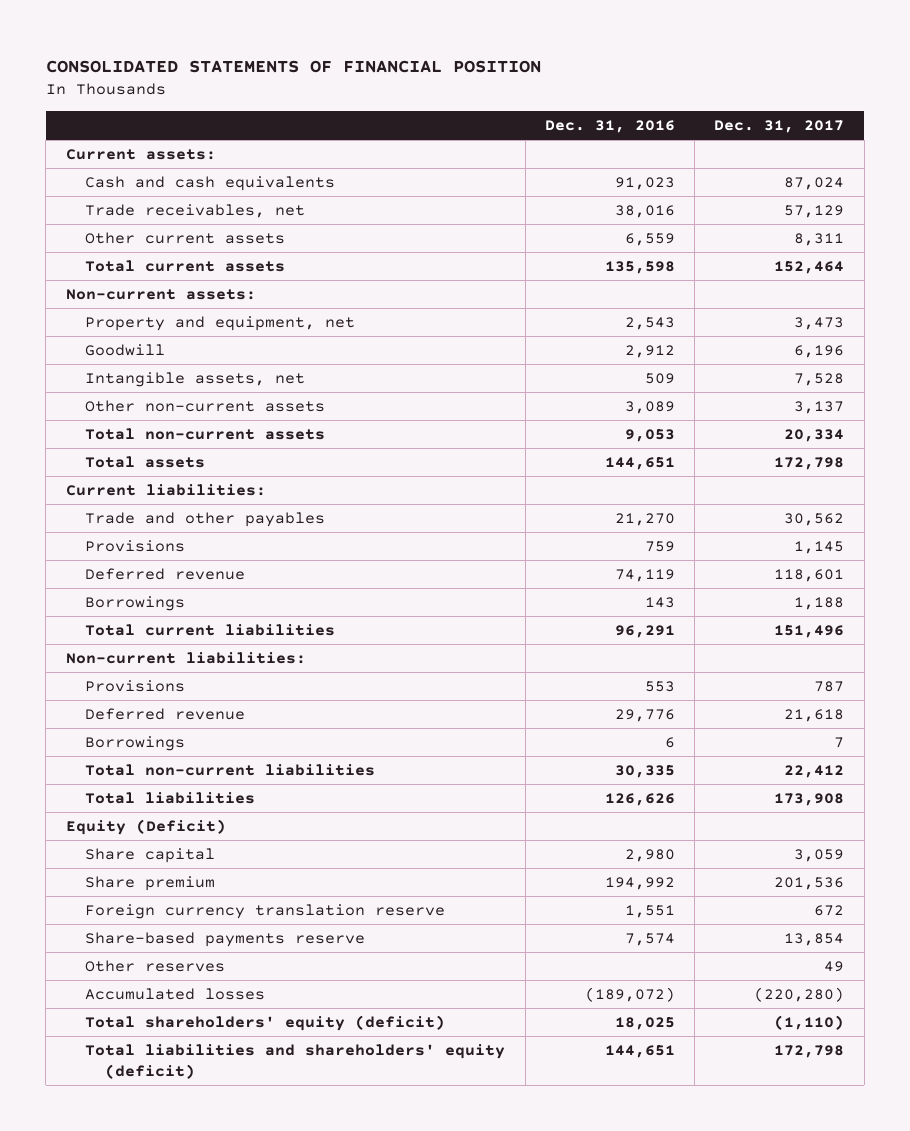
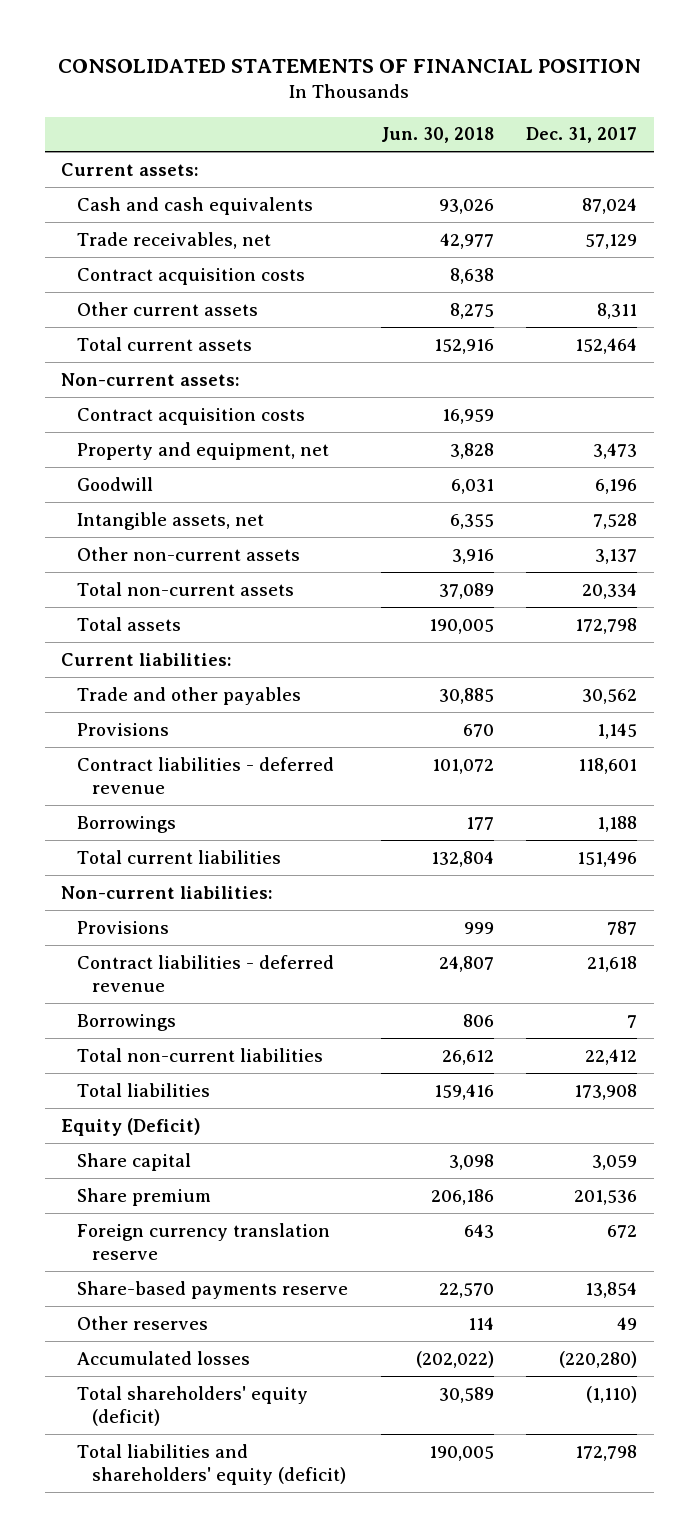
- | Dec. 31, 2016 | Dec. 31, 2017
+ | Jun. 30, 2018 | Dec. 31, 2017
+ Contract acquisition costs | 8,638 |
+ Contract acquisition costs | 16,959 |
- Deferred revenue | 74,119 | 118,601
+ Contract liabilities - deferred revenue | 101,072 | 118,601
- Deferred revenue | 29,776 | 21,618
+ Contract liabilities - deferred revenue | 24,807 | 21,618

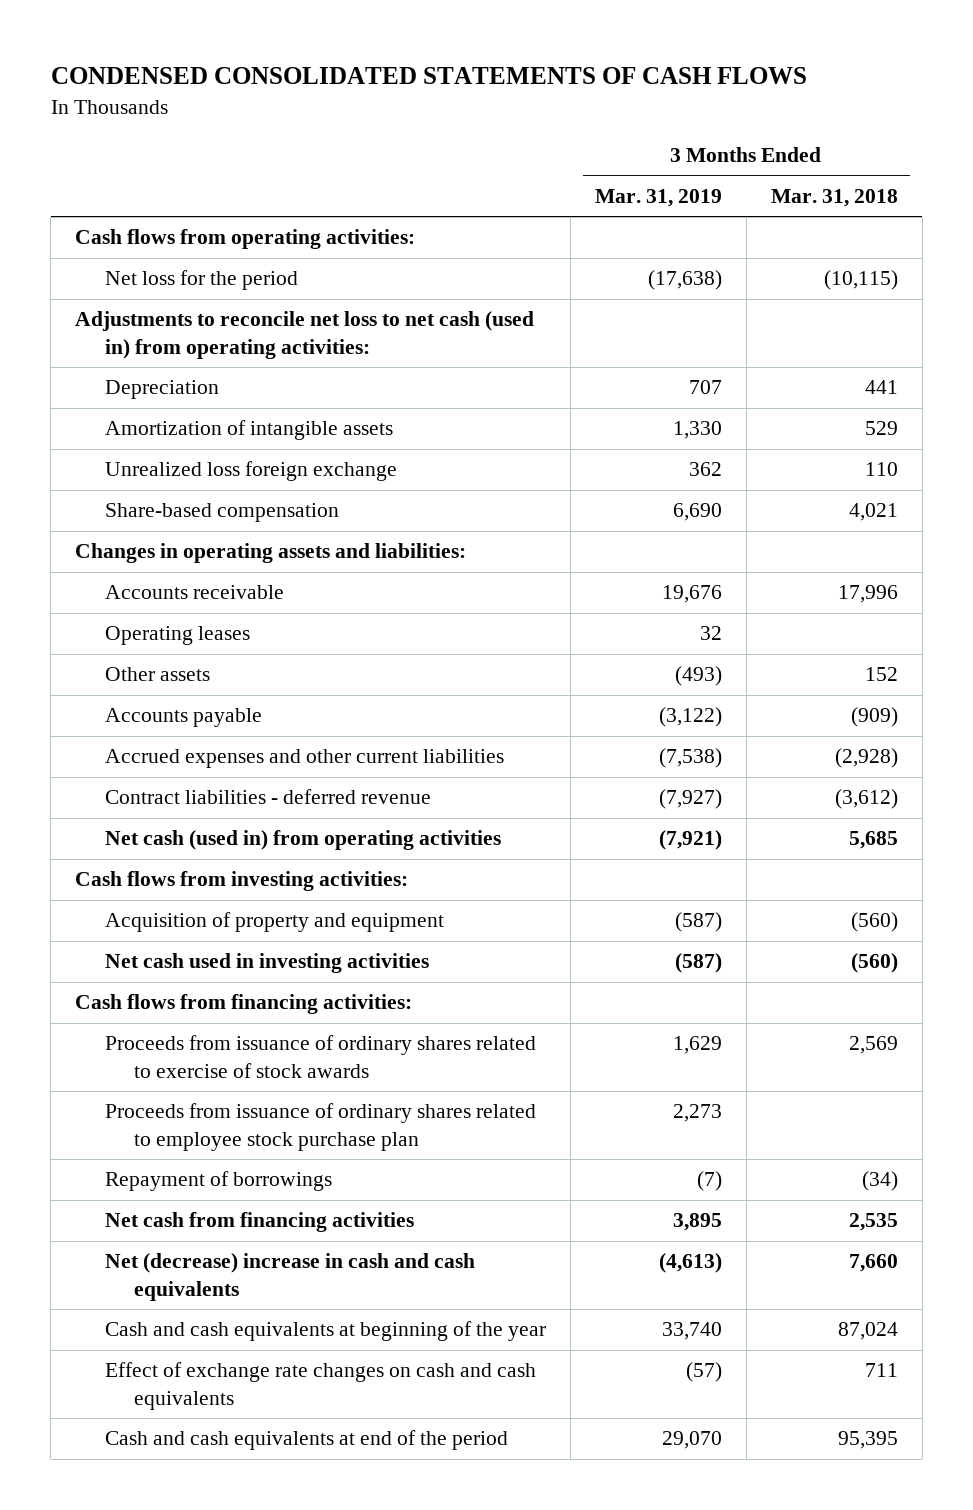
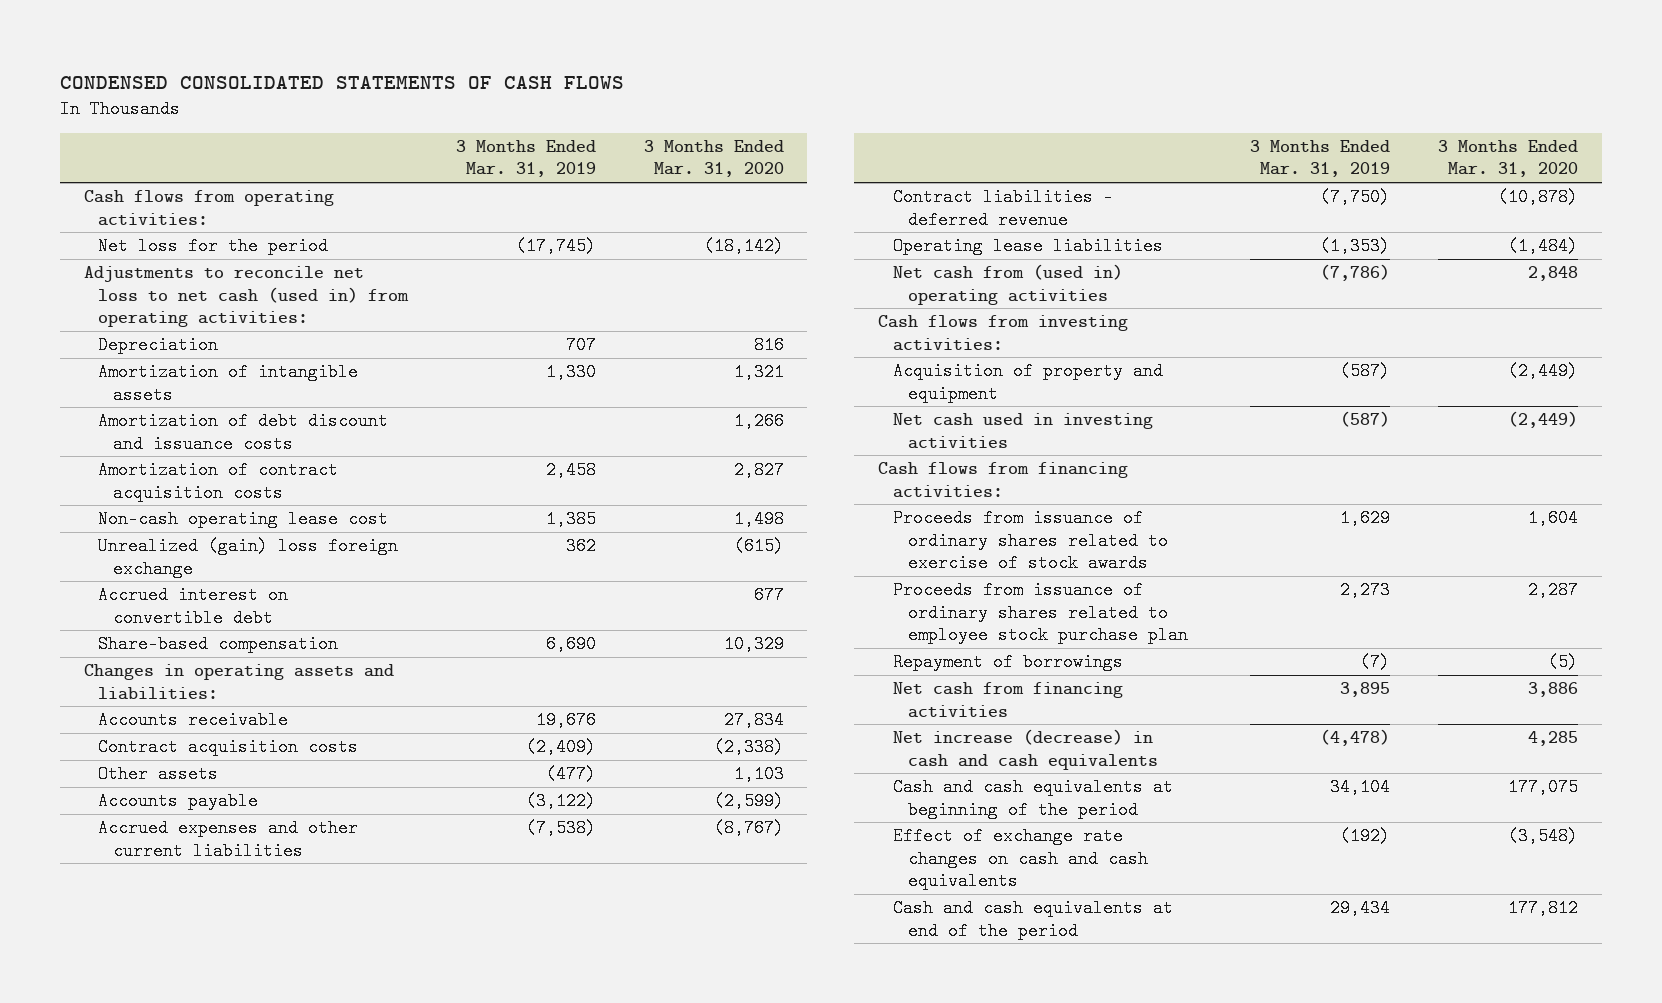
- | 3 Months Ended Mar. 31, 2019 | 3 Months Ended Mar. 31, 2018
+ | 3 Months Ended Mar. 31, 2019 | 3 Months Ended Mar. 31, 2020
- Net loss for the period | (17,638) | (10,115)
+ Net loss for the period | (17,745) | (18,142)
- Unrealized loss foreign exchange | 362 | 110
+ Amortization of debt discount and issuance costs | | 1,266
+ Amortization of contract acquisition costs | 2,458 | 2,827
+ Non-cash operating lease cost | 1,385 | 1,498
+ Unrealized (gain) loss foreign exchange | 362 | (615)
+ Accrued interest on convertible debt | | 677
- Operating leases | 32 |
- Other assets | (493) | 152
+ Contract acquisition costs | (2,409) | (2,338)
+ Other assets | (477) | 1,103
- Contract liabilities - deferred revenue | (7,927) | (3,612)
- Net cash (used in) from operating activities | (7,921) | 5,685
+ Contract liabilities - deferred revenue | (7,750) | (10,878)
+ Operating lease liabilities | (1,353) | (1,484)
+ Net cash from (used in) operating activities | (7,786) | 2,848
- Net (decrease) increase in cash and cash equivalents | (4,613) | 7,660
- Cash and cash equivalents at beginning of the year | 33,740 | 87,024
- Effect of exchange rate changes on cash and cash equivalents | (57) | 711
- Cash and cash equivalents at end of the period | 29,070 | 95,395
+ Net increase (decrease) in cash and cash equivalents | (4,478) | 4,285
+ Cash and cash equivalents at beginning of the period | 34,104 | 177,075
+ Effect of exchange rate changes on cash and cash equivalents | (192) | (3,548)
+ Cash and cash equivalents at end of the period | 29,434 | 177,812

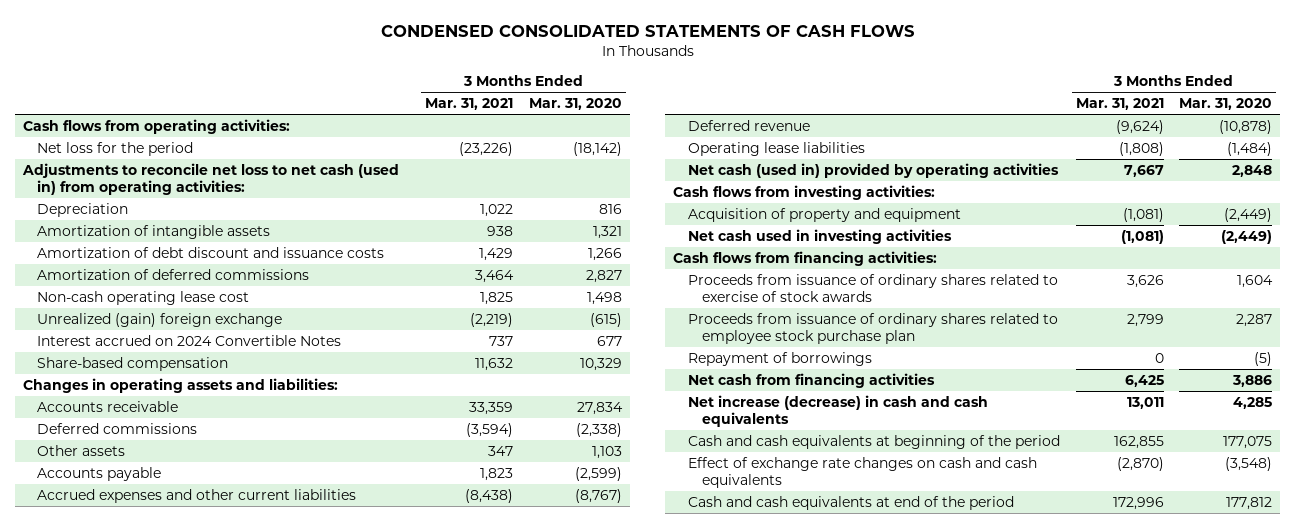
- | 3 Months Ended Mar. 31, 2019 | 3 Months Ended Mar. 31, 2020
+ | 3 Months Ended Mar. 31, 2021 | 3 Months Ended Mar. 31, 2020
- Amortization of contract acquisition costs | 2,458 | 2,827
+ Amortization of deferred commissions | 3,464 | 2,827
- Unrealized (gain) loss foreign exchange | 362 | (615)
- Accrued interest on convertible debt | | 677
+ Unrealized (gain) foreign exchange | (2,219) | (615)
+ Interest accrued on 2024 Convertible Notes | 737 | 677
- Contract acquisition costs | (2,409) | (2,338)
+ Deferred commissions | (3,594) | (2,338)
- Contract liabilities - deferred revenue | (7,750) | (10,878)
+ Deferred revenue | (9,624) | (10,878)
- Net cash from (used in) operating activities | (7,786) | 2,848
+ Net cash (used in) provided by operating activities | 7,667 | 2,848

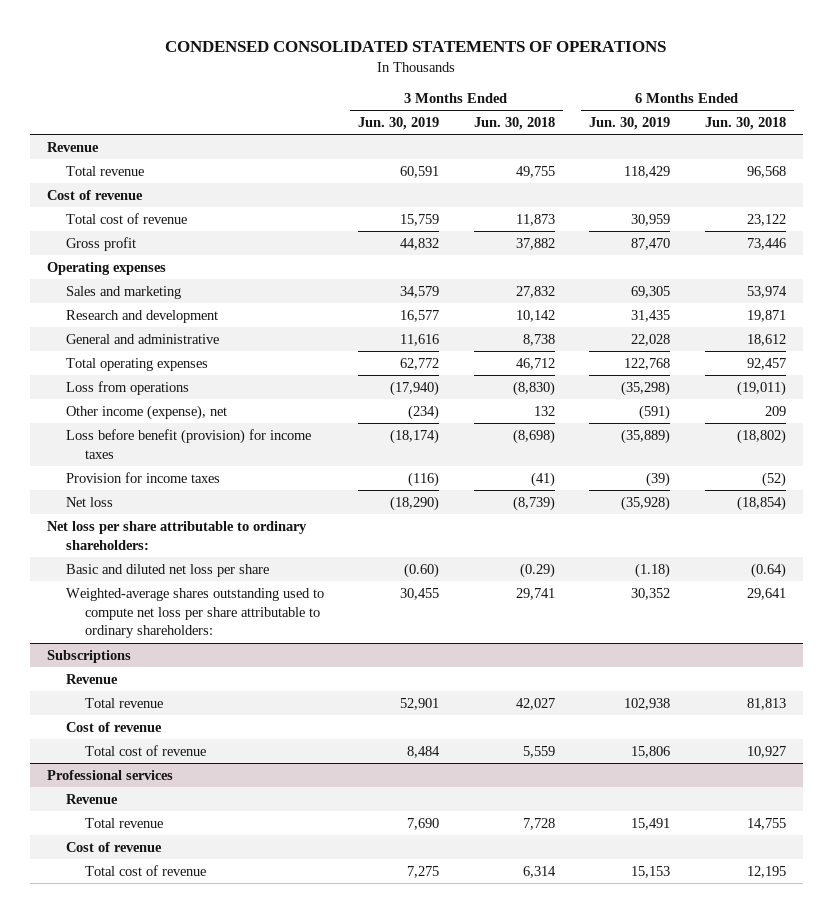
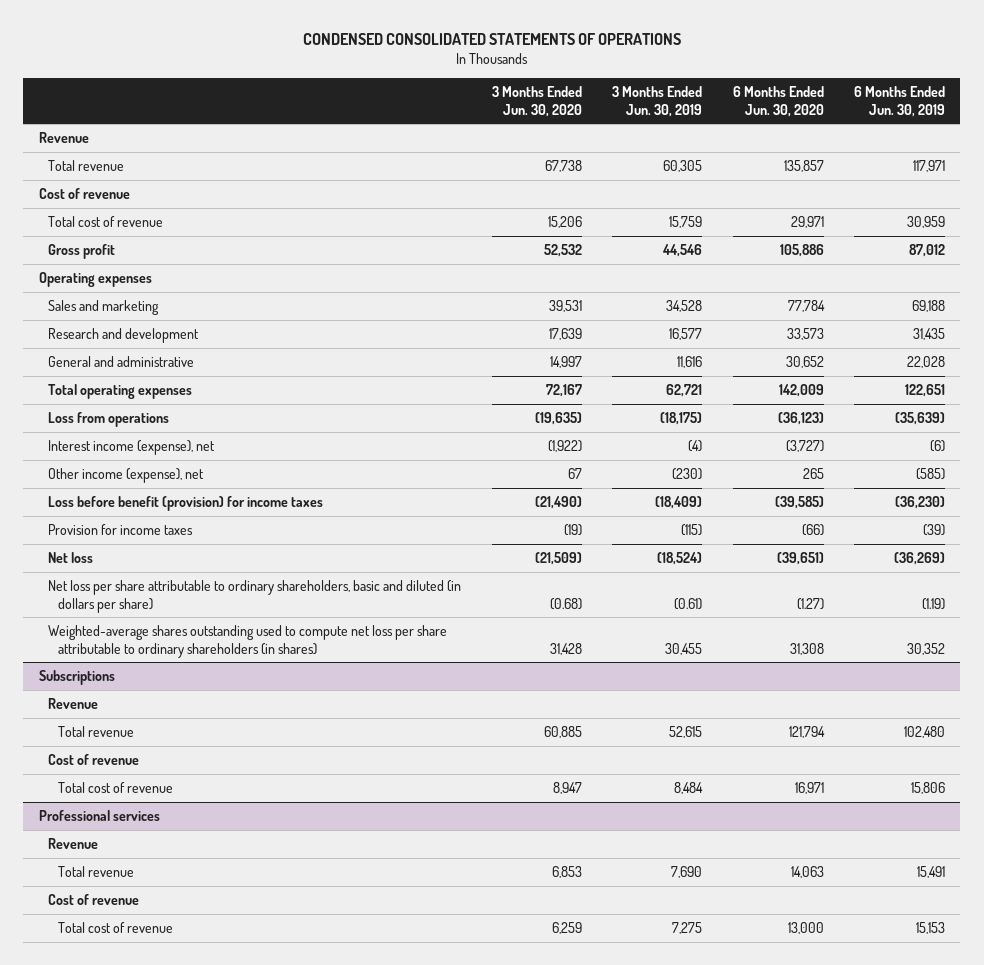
- | 3 Months Ended Jun. 30, 2019 | 3 Months Ended Jun. 30, 2018 | 6 Months Ended Jun. 30, 2019 | 6 Months Ended Jun. 30, 2018
+ | 3 Months Ended Jun. 30, 2020 | 3 Months Ended Jun. 30, 2019 | 6 Months Ended Jun. 30, 2020 | 6 Months Ended Jun. 30, 2019
- Total revenue | 60,591 | 49,755 | 118,429 | 96,568
+ Total revenue | 67,738 | 60,305 | 135,857 | 117,971
- Gross profit | 44,832 | 37,882 | 87,470 | 73,446
+ Gross profit | 52,532 | 44,546 | 105,886 | 87,012
- Sales and marketing | 34,579 | 27,832 | 69,305 | 53,974
+ Sales and marketing | 39,531 | 34,528 | 77,784 | 69,188
- Total operating expenses | 62,772 | 46,712 | 122,768 | 92,457
- Loss from operations | (17,940) | (8,830) | (35,298) | (19,011)
- Other income (expense), net | (234) | 132 | (591) | 209
- Loss before benefit (provision) for income taxes | (18,174) | (8,698) | (35,889) | (18,802)
- Provision for income taxes | (116) | (41) | (39) | (52)
- Net loss | (18,290) | (8,739) | (35,928) | (18,854)
- Net loss per share attributable to ordinary shareholders:
- Basic and diluted net loss per share | (0.60) | (0.29) | (1.18) | (0.64)
- Weighted-average shares outstanding used to compute net loss per share attributable to ordinary shareholders: | 30,455 | 29,741 | 30,352 | 29,641
+ Total operating expenses | 72,167 | 62,721 | 142,009 | 122,651
+ Loss from operations | (19,635) | (18,175) | (36,123) | (35,639)
+ Interest income (expense), net | (1,922) | (4) | (3,727) | (6)
+ Other income (expense), net | 67 | (230) | 265 | (585)
+ Loss before benefit (provision) for income taxes | (21,490) | (18,409) | (39,585) | (36,230)
+ Provision for income taxes | (19) | (115) | (66) | (39)
+ Net loss | (21,509) | (18,524) | (39,651) | (36,269)
+ Net loss per share attributable to ordinary shareholders, basic and diluted (in dollars per share) | (0.68) | (0.61) | (1.27) | (1.19)
+ Weighted-average shares outstanding used to compute net loss per share attributable to ordinary shareholders (in shares) | 31,428 | 30,455 | 31,308 | 30,352
@ Subscriptions
- Total revenue | 52,901 | 42,027 | 102,938 | 81,813
+ Total revenue | 60,885 | 52,615 | 121,794 | 102,480

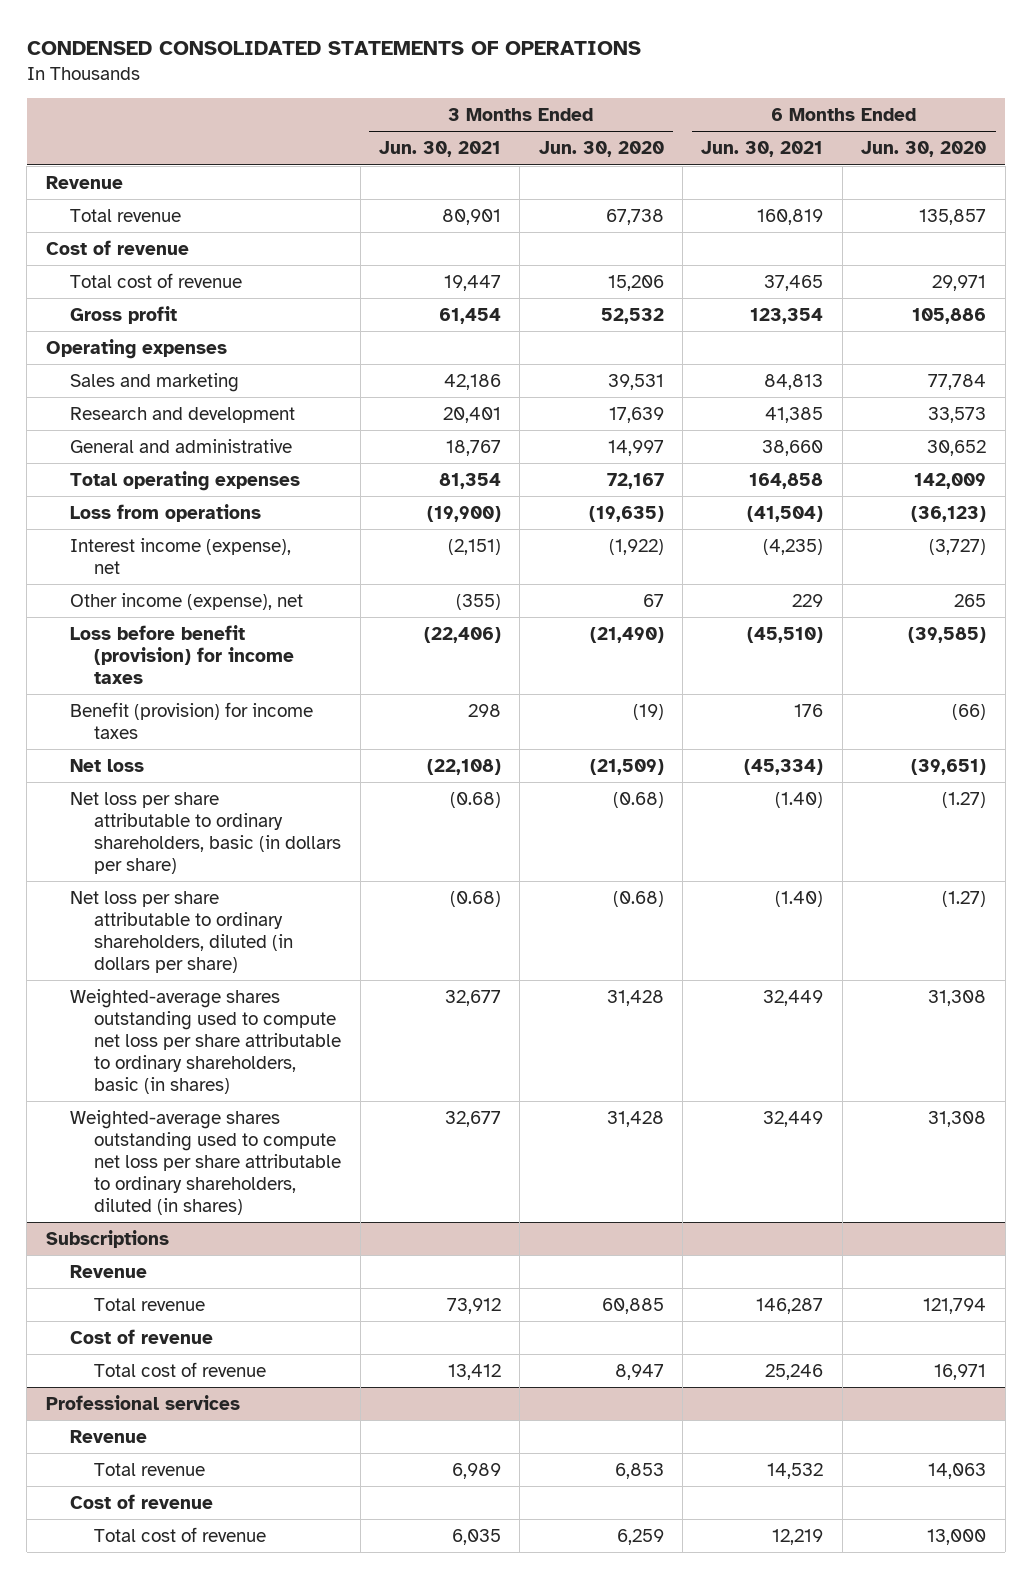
- | 3 Months Ended Jun. 30, 2020 | 3 Months Ended Jun. 30, 2019 | 6 Months Ended Jun. 30, 2020 | 6 Months Ended Jun. 30, 2019
+ | 3 Months Ended Jun. 30, 2021 | 3 Months Ended Jun. 30, 2020 | 6 Months Ended Jun. 30, 2021 | 6 Months Ended Jun. 30, 2020
- Provision for income taxes | (19) | (115) | (66) | (39)
+ Benefit (provision) for income taxes | 298 | (19) | 176 | (66)
- Net loss per share attributable to ordinary shareholders, basic and diluted (in dollars per share) | (0.68) | (0.61) | (1.27) | (1.19)
- Weighted-average shares outstanding used to compute net loss per share attributable to ordinary shareholders (in shares) | 31,428 | 30,455 | 31,308 | 30,352
+ Net loss per share attributable to ordinary shareholders, basic (in dollars per share) | (0.68) | (0.68) | (1.40) | (1.27)
+ Net loss per share attributable to ordinary shareholders, diluted (in dollars per share) | (0.68) | (0.68) | (1.40) | (1.27)
+ Weighted-average shares outstanding used to compute net loss per share attributable to ordinary shareholders, basic (in shares) | 32,677 | 31,428 | 32,449 | 31,308
+ Weighted-average shares outstanding used to compute net loss per share attributable to ordinary shareholders, diluted (in shares) | 32,677 | 31,428 | 32,449 | 31,308

